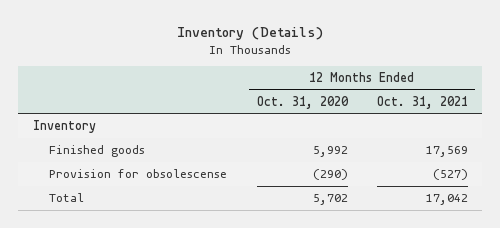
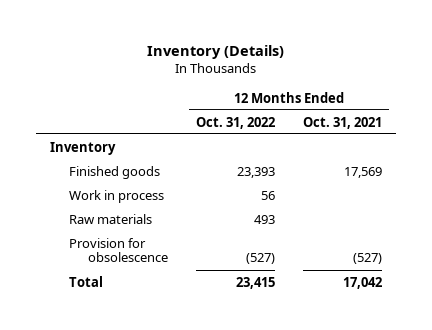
- | 12 Months Ended Oct. 31, 2020 | 12 Months Ended Oct. 31, 2021
+ | 12 Months Ended Oct. 31, 2022 | 12 Months Ended Oct. 31, 2021
- Provision for obsolescense | (290) | (527)
+ Work in process | 56 |
+ Raw materials | 493 |
+ Provision for obsolescence | (527) | (527)

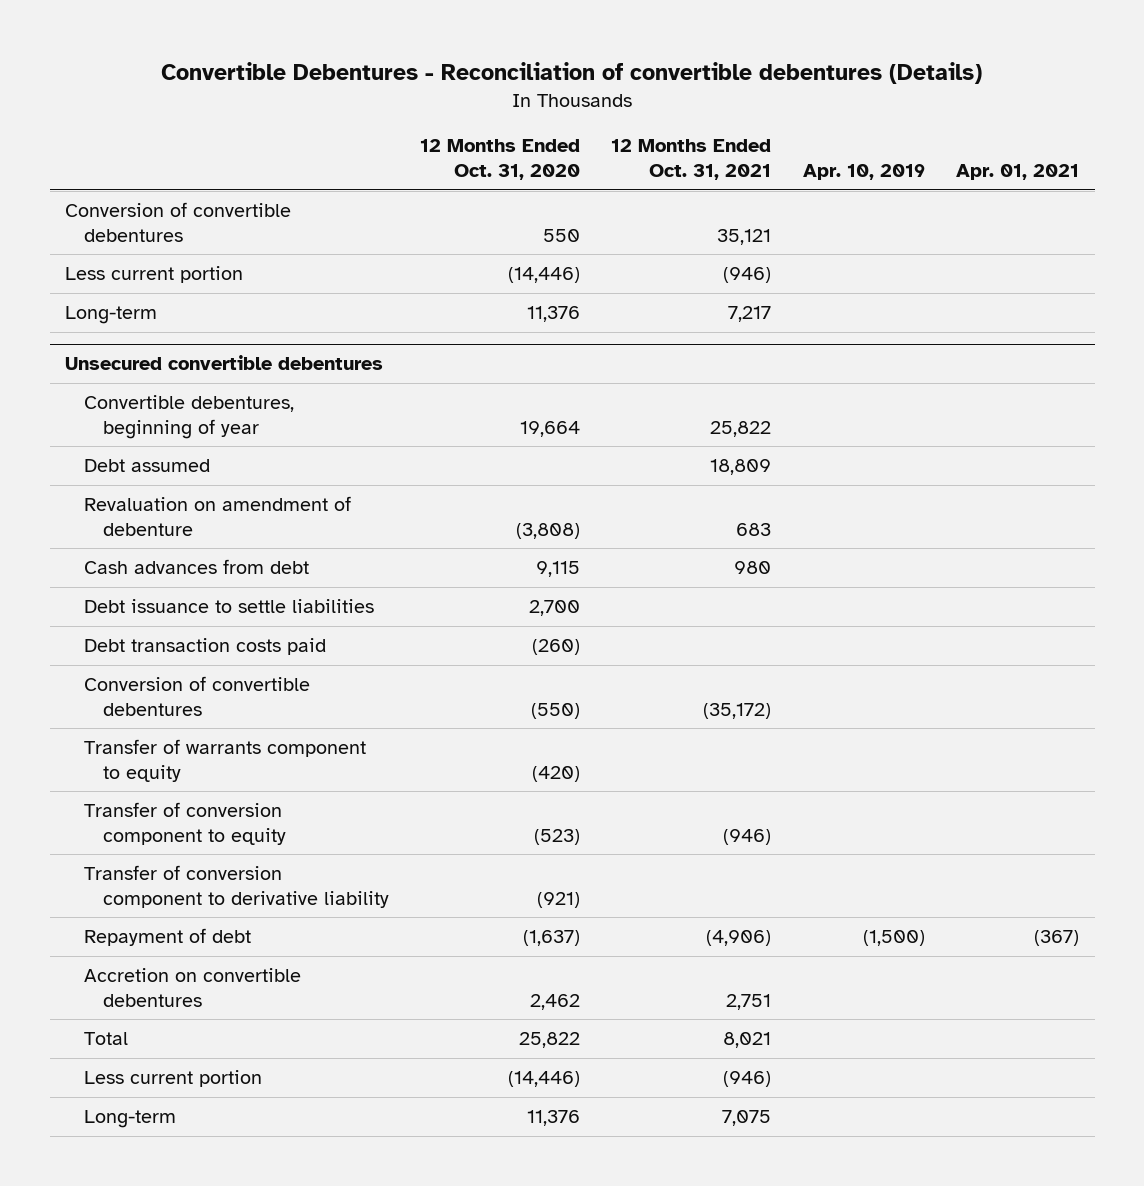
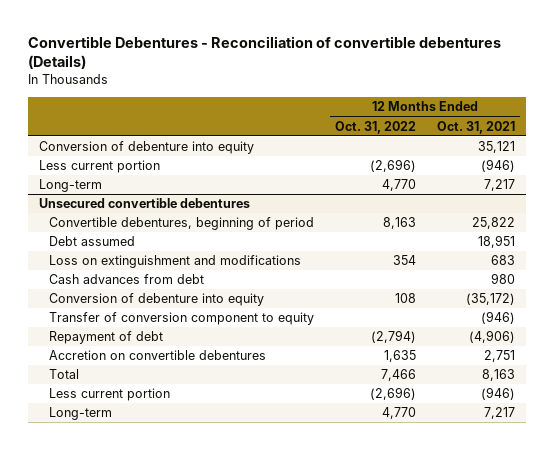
- | 12 Months Ended Oct. 31, 2020 | 12 Months Ended Oct. 31, 2021 | Apr. 10, 2019 | Apr. 01, 2021
+ | 12 Months Ended Oct. 31, 2022 | 12 Months Ended Oct. 31, 2021
- Conversion of convertible debentures | 550 | 35,121 | |
+ Conversion of debenture into equity | | 35,121
@ Unsecured convertible debentures
- Convertible debentures, beginning of year | 19,664 | 25,822 | |
- Debt assumed | | 18,809 | |
- Revaluation on amendment of debenture | (3,808) | 683 | |
+ Convertible debentures, beginning of period | 8,163 | 25,822
+ Debt assumed | | 18,951
+ Loss on extinguishment and modifications | 354 | 683
- Debt issuance to settle liabilities | 2,700 | | |
- Debt transaction costs paid | (260) | | |
- Conversion of convertible debentures | (550) | (35,172) | |
- Transfer of warrants component to equity | (420) | | |
+ Conversion of debenture into equity | 108 | (35,172)
- Transfer of conversion component to derivative liability | (921) | | |
- Total | 25,822 | 8,021 | |
+ Total | 7,466 | 8,163
- Long-term | 11,376 | 7,075 | |
+ Long-term | 4,770 | 7,217

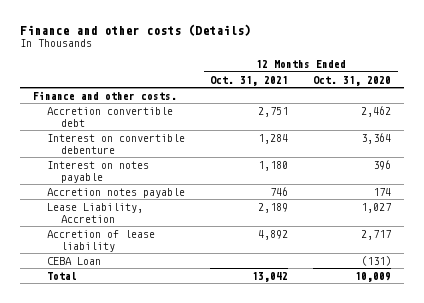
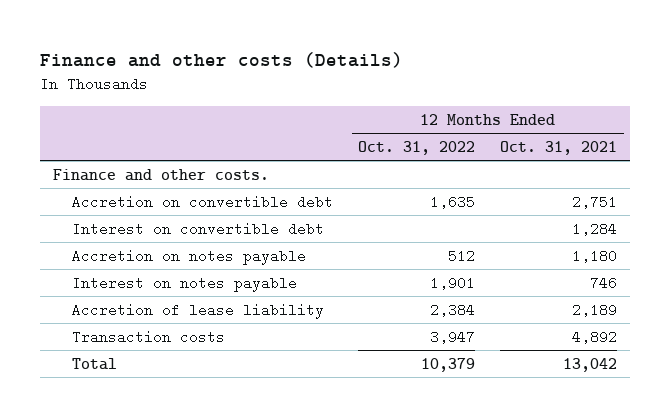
- | 12 Months Ended Oct. 31, 2021 | 12 Months Ended Oct. 31, 2020
+ | 12 Months Ended Oct. 31, 2022 | 12 Months Ended Oct. 31, 2021
- Accretion convertible debt | 2,751 | 2,462
- Interest on convertible debenture | 1,284 | 3,364
- Interest on notes payable | 1,180 | 396
- Accretion notes payable | 746 | 174
- Lease Liability, Accretion | 2,189 | 1,027
- Accretion of lease liability | 4,892 | 2,717
- CEBA Loan | | (131)
+ Accretion on convertible debt | 1,635 | 2,751
+ Interest on convertible debt | | 1,284
+ Accretion on notes payable | 512 | 1,180
+ Interest on notes payable | 1,901 | 746
+ Accretion of lease liability | 2,384 | 2,189
+ Transaction costs | 3,947 | 4,892

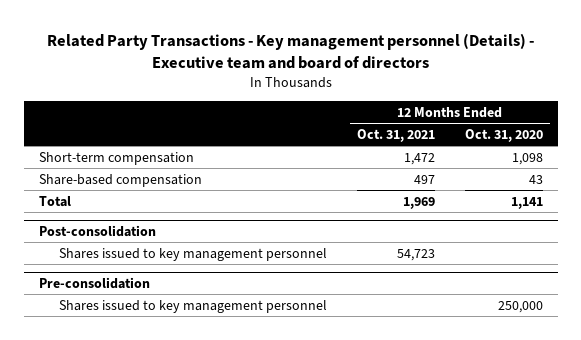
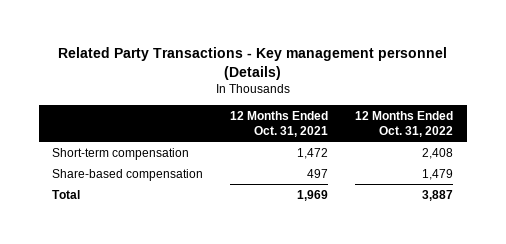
- Related Party Transactions - Key management personnel (Details) - Executive team and board of directors
+ Related Party Transactions - Key management personnel (Details)
- | 12 Months Ended Oct. 31, 2021 | 12 Months Ended Oct. 31, 2020
+ | 12 Months Ended Oct. 31, 2021 | 12 Months Ended Oct. 31, 2022
- Post-consolidation
- Shares issued to key management personnel | 54,723 |
- Pre-consolidation
- Shares issued to key management personnel | | 250,000

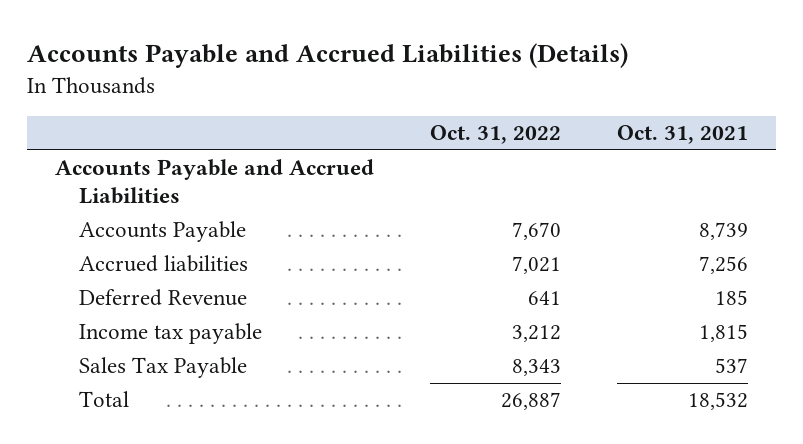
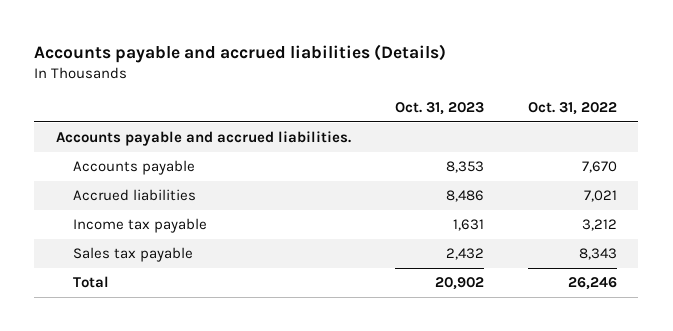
- Accounts Payable and Accrued Liabilities (Details)
+ Accounts payable and accrued liabilities (Details)
- | Oct. 31, 2022 | Oct. 31, 2021
+ | Oct. 31, 2023 | Oct. 31, 2022
- Accounts Payable and Accrued Liabilities
- Accounts Payable | 7,670 | 8,739
+ Accounts payable and accrued liabilities.
+ Accounts payable | 8,353 | 7,670
- Deferred Revenue | 641 | 185
- Sales Tax Payable | 8,343 | 537
- Total | 26,887 | 18,532
+ Sales tax payable | 2,432 | 8,343
+ Total | 20,902 | 26,246

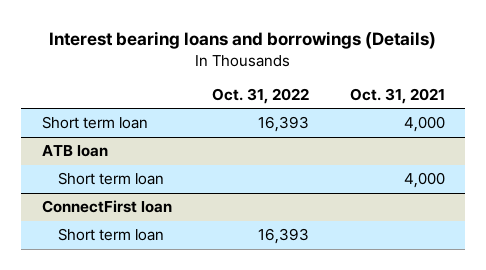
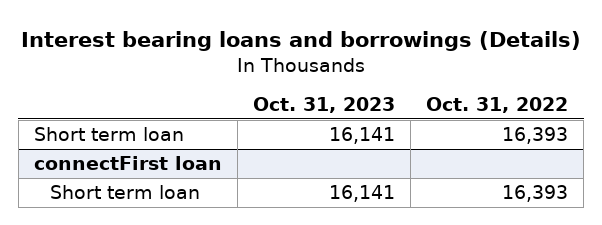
- | Oct. 31, 2022 | Oct. 31, 2021
+ | Oct. 31, 2023 | Oct. 31, 2022
- ATB loan
- Short term loan | | 4,000
- ConnectFirst loan
+ connectFirst loan

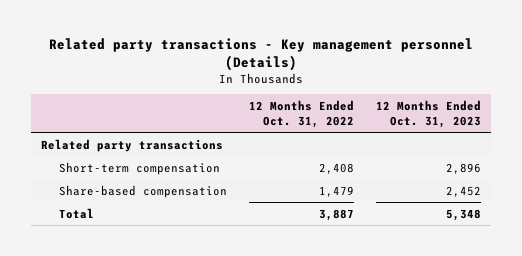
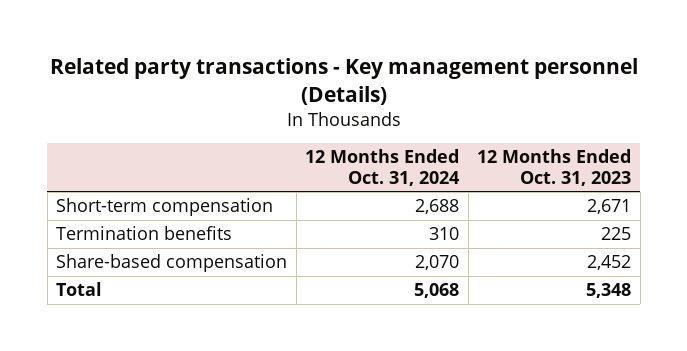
- | 12 Months Ended Oct. 31, 2022 | 12 Months Ended Oct. 31, 2023
+ | 12 Months Ended Oct. 31, 2024 | 12 Months Ended Oct. 31, 2023
- Related party transactions
- Short-term compensation | 2,408 | 2,896
+ Short-term compensation | 2,688 | 2,671
+ Termination benefits | 310 | 225

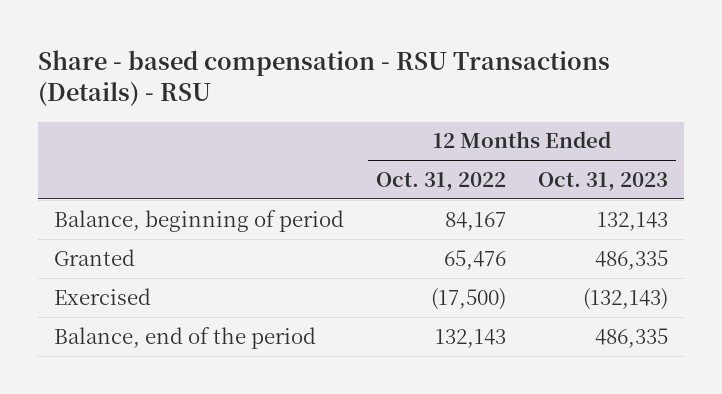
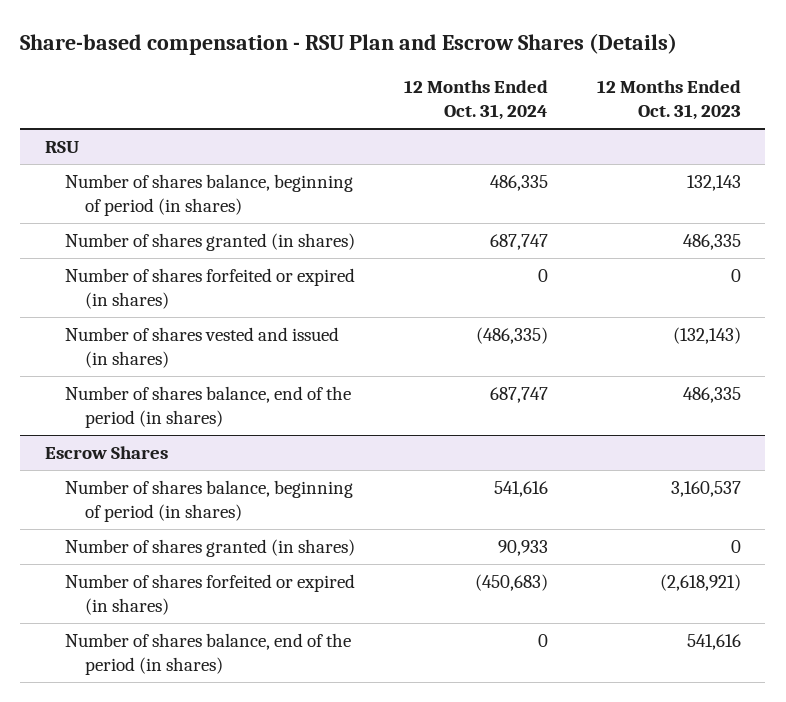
- Share - based compensation - RSU Transactions (Details) - RSU
+ Share-based compensation - RSU Plan and Escrow Shares (Details)
- | 12 Months Ended Oct. 31, 2022 | 12 Months Ended Oct. 31, 2023
+ | 12 Months Ended Oct. 31, 2024 | 12 Months Ended Oct. 31, 2023
- Balance, beginning of period | 84,167 | 132,143
- Granted | 65,476 | 486,335
- Exercised | (17,500) | (132,143)
- Balance, end of the period | 132,143 | 486,335
+ RSU
+ Number of shares balance, beginning of period (in shares) | 486,335 | 132,143
+ Number of shares granted (in shares) | 687,747 | 486,335
+ Number of shares forfeited or expired (in shares) | 0 | 0
+ Number of shares vested and issued (in shares) | (486,335) | (132,143)
+ Number of shares balance, end of the period (in shares) | 687,747 | 486,335
+ Escrow Shares
+ Number of shares balance, beginning of period (in shares) | 541,616 | 3,160,537
+ Number of shares granted (in shares) | 90,933 | 0
+ Number of shares forfeited or expired (in shares) | (450,683) | (2,618,921)
+ Number of shares balance, end of the period (in shares) | 0 | 541,616

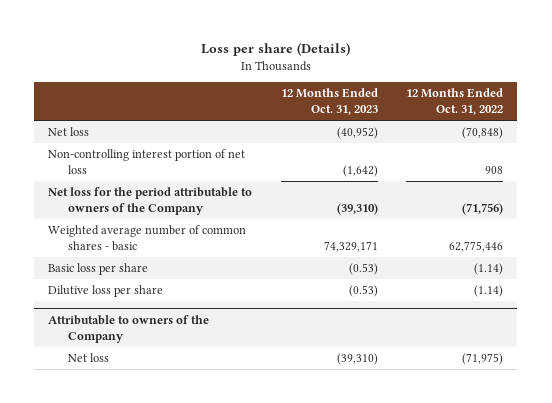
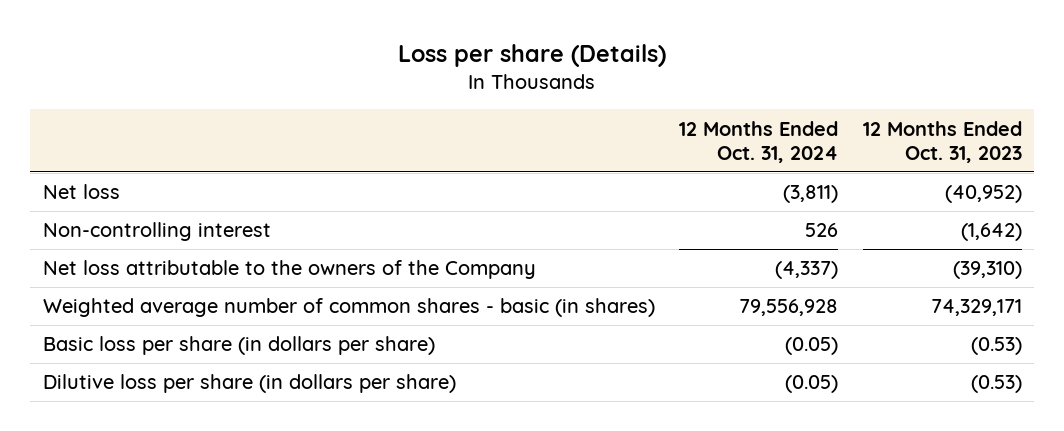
- | 12 Months Ended Oct. 31, 2023 | 12 Months Ended Oct. 31, 2022
+ | 12 Months Ended Oct. 31, 2024 | 12 Months Ended Oct. 31, 2023
- Non-controlling interest portion of net loss | (1,642) | 908
- Net loss for the period attributable to owners of the Company | (39,310) | (71,756)
- Weighted average number of common shares - basic | 74,329,171 | 62,775,446
- Basic loss per share | (0.53) | (1.14)
- Dilutive loss per share | (0.53) | (1.14)
- Attributable to owners of the Company
- Net loss | (39,310) | (71,975)
+ Non-controlling interest | 526 | (1,642)
+ Net loss attributable to the owners of the Company | (4,337) | (39,310)
+ Weighted average number of common shares - basic (in shares) | 79,556,928 | 74,329,171
+ Basic loss per share (in dollars per share) | (0.05) | (0.53)
+ Dilutive loss per share (in dollars per share) | (0.05) | (0.53)

